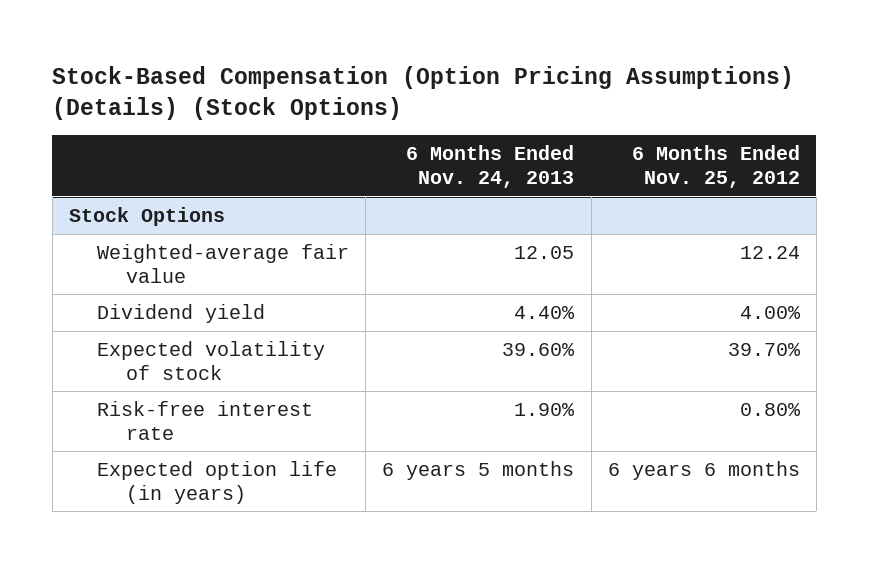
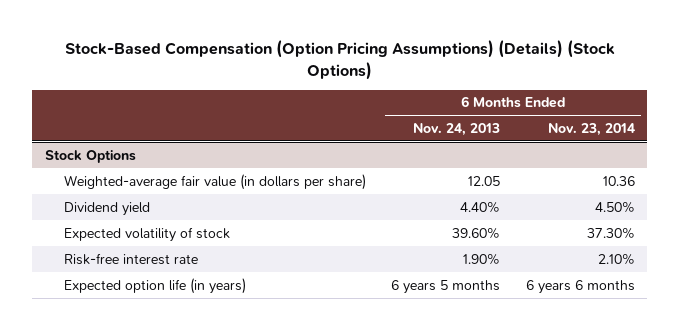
- | 6 Months Ended Nov. 24, 2013 | 6 Months Ended Nov. 25, 2012
+ | 6 Months Ended Nov. 24, 2013 | 6 Months Ended Nov. 23, 2014
@ Stock Options
- Weighted-average fair value | 12.05 | 12.24
+ Weighted-average fair value (in dollars per share) | 12.05 | 10.36

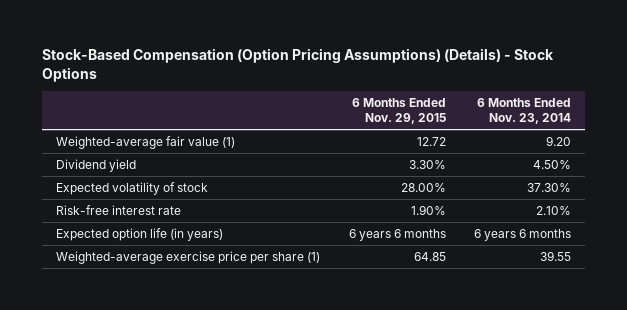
- Stock-Based Compensation (Option Pricing Assumptions) (Details) (Stock Options)
+ Stock-Based Compensation (Option Pricing Assumptions) (Details) - Stock Options
- | 6 Months Ended Nov. 24, 2013 | 6 Months Ended Nov. 23, 2014
+ | 6 Months Ended Nov. 29, 2015 | 6 Months Ended Nov. 23, 2014
- Stock Options
- Weighted-average fair value (in dollars per share) | 12.05 | 10.36
+ Weighted-average fair value (1) | 12.72 | 9.20
+ Weighted-average exercise price per share (1) | 64.85 | 39.55

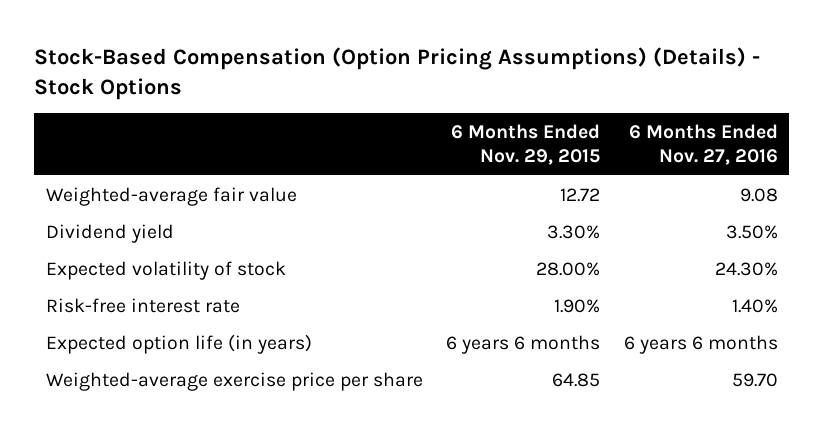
- | 6 Months Ended Nov. 29, 2015 | 6 Months Ended Nov. 23, 2014
+ | 6 Months Ended Nov. 29, 2015 | 6 Months Ended Nov. 27, 2016
- Weighted-average fair value (1) | 12.72 | 9.20
+ Weighted-average fair value | 12.72 | 9.08
- Weighted-average exercise price per share (1) | 64.85 | 39.55
+ Weighted-average exercise price per share | 64.85 | 59.70

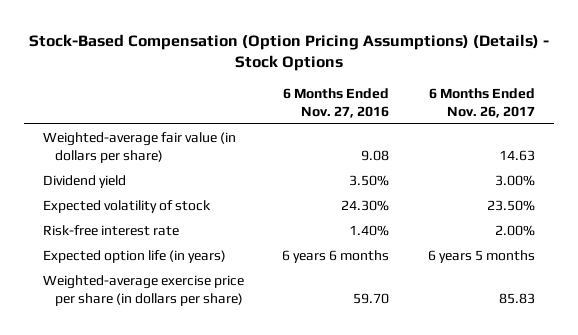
- | 6 Months Ended Nov. 29, 2015 | 6 Months Ended Nov. 27, 2016
+ | 6 Months Ended Nov. 27, 2016 | 6 Months Ended Nov. 26, 2017
- Weighted-average fair value | 12.72 | 9.08
+ Weighted-average fair value (in dollars per share) | 9.08 | 14.63
- Weighted-average exercise price per share | 64.85 | 59.70
+ Weighted-average exercise price per share (in dollars per share) | 59.70 | 85.83

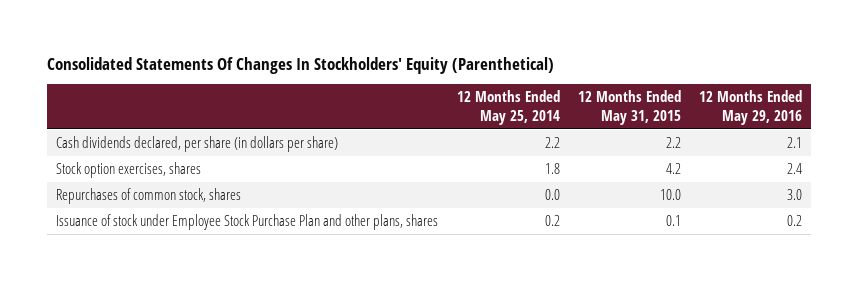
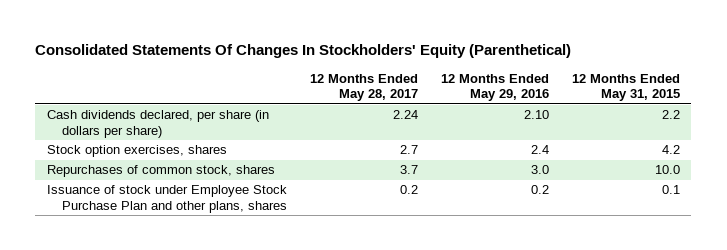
- | 12 Months Ended May 25, 2014 | 12 Months Ended May 31, 2015 | 12 Months Ended May 29, 2016
+ | 12 Months Ended May 28, 2017 | 12 Months Ended May 29, 2016 | 12 Months Ended May 31, 2015
- Cash dividends declared, per share (in dollars per share) | 2.2 | 2.2 | 2.1
+ Cash dividends declared, per share (in dollars per share) | 2.24 | 2.10 | 2.2

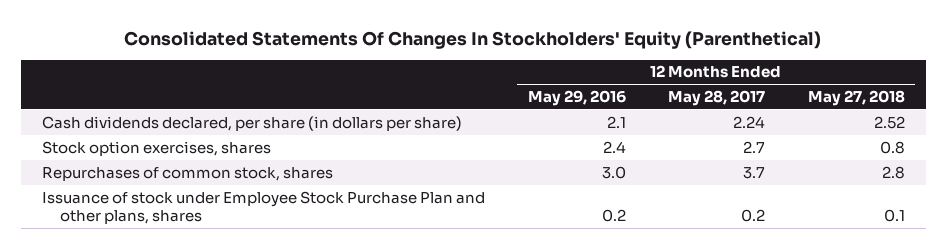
- | 12 Months Ended May 28, 2017 | 12 Months Ended May 29, 2016 | 12 Months Ended May 31, 2015
+ | 12 Months Ended May 29, 2016 | 12 Months Ended May 28, 2017 | 12 Months Ended May 27, 2018
- Cash dividends declared, per share (in dollars per share) | 2.24 | 2.10 | 2.2
+ Cash dividends declared, per share (in dollars per share) | 2.1 | 2.24 | 2.52

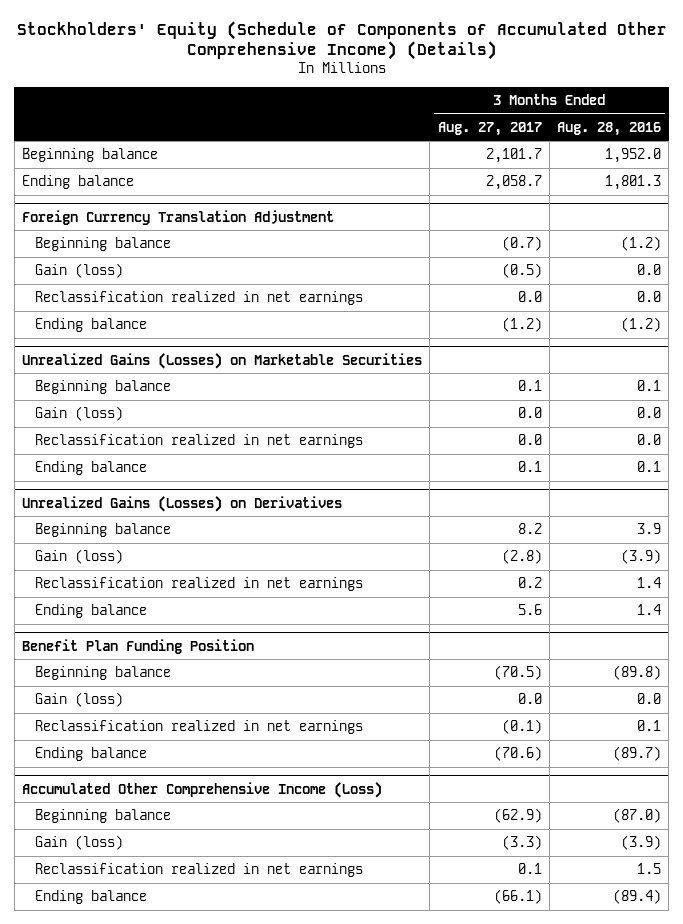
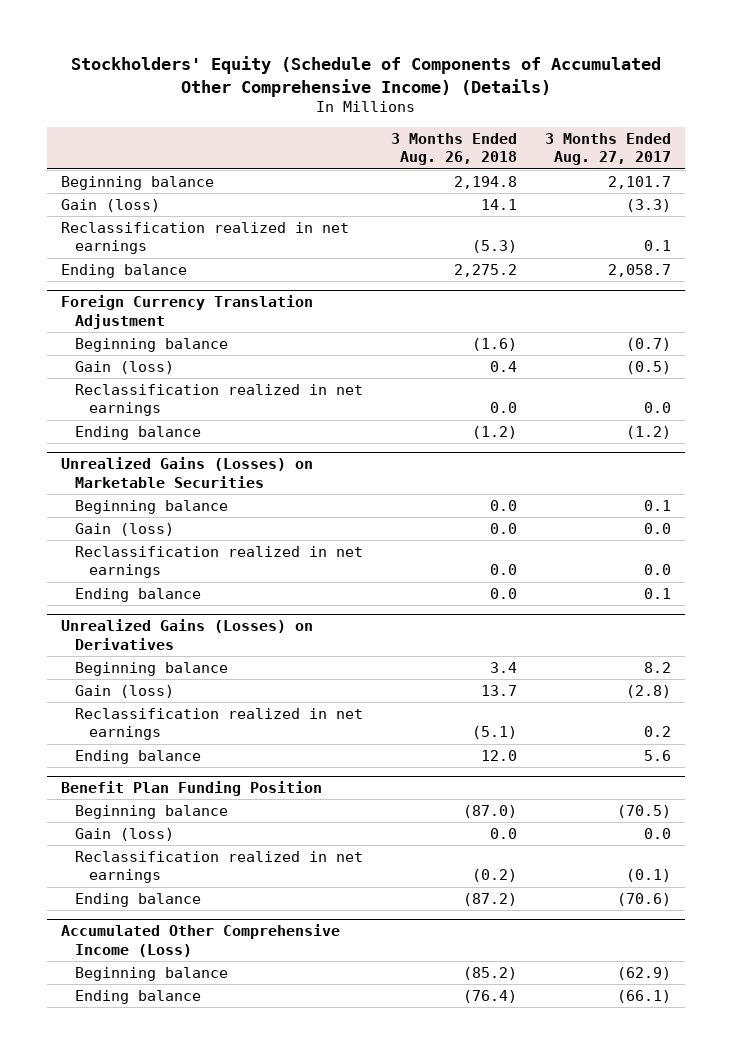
- | 3 Months Ended Aug. 27, 2017 | 3 Months Ended Aug. 28, 2016
+ | 3 Months Ended Aug. 26, 2018 | 3 Months Ended Aug. 27, 2017
+ Gain (loss) | 14.1 | (3.3)
+ Reclassification realized in net earnings | (5.3) | 0.1
@ Accumulated Other Comprehensive Income (Loss)
- Gain (loss) | (3.3) | (3.9)
- Reclassification realized in net earnings | 0.1 | 1.5

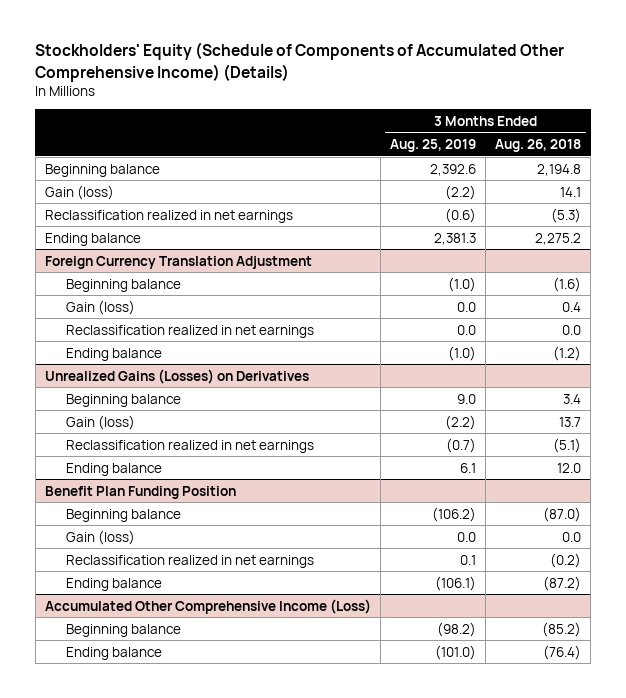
- | 3 Months Ended Aug. 26, 2018 | 3 Months Ended Aug. 27, 2017
+ | 3 Months Ended Aug. 25, 2019 | 3 Months Ended Aug. 26, 2018
- Unrealized Gains (Losses) on Marketable Securities
- Beginning balance | 0.0 | 0.1
- Gain (loss) | 0.0 | 0.0
- Reclassification realized in net earnings | 0.0 | 0.0
- Ending balance | 0.0 | 0.1

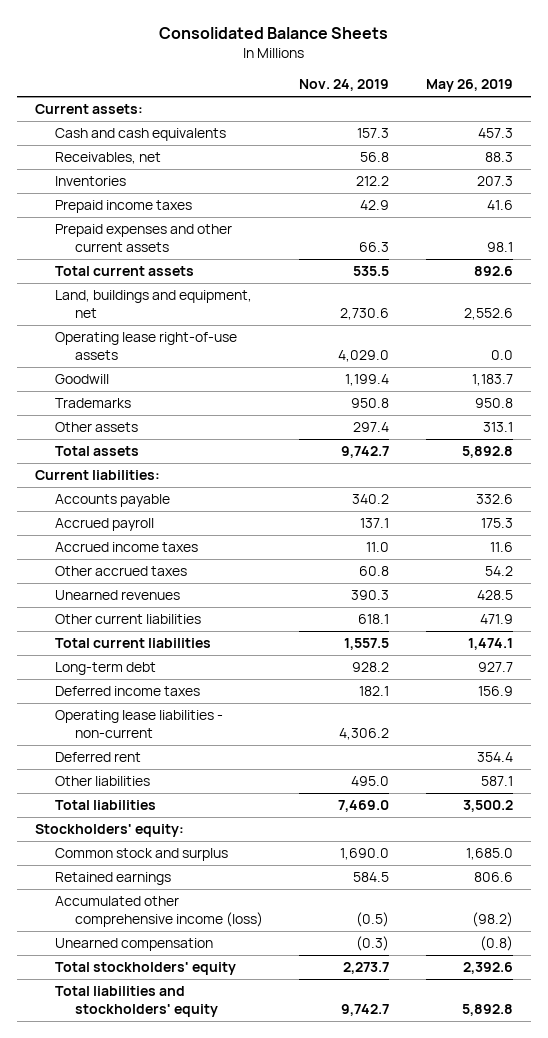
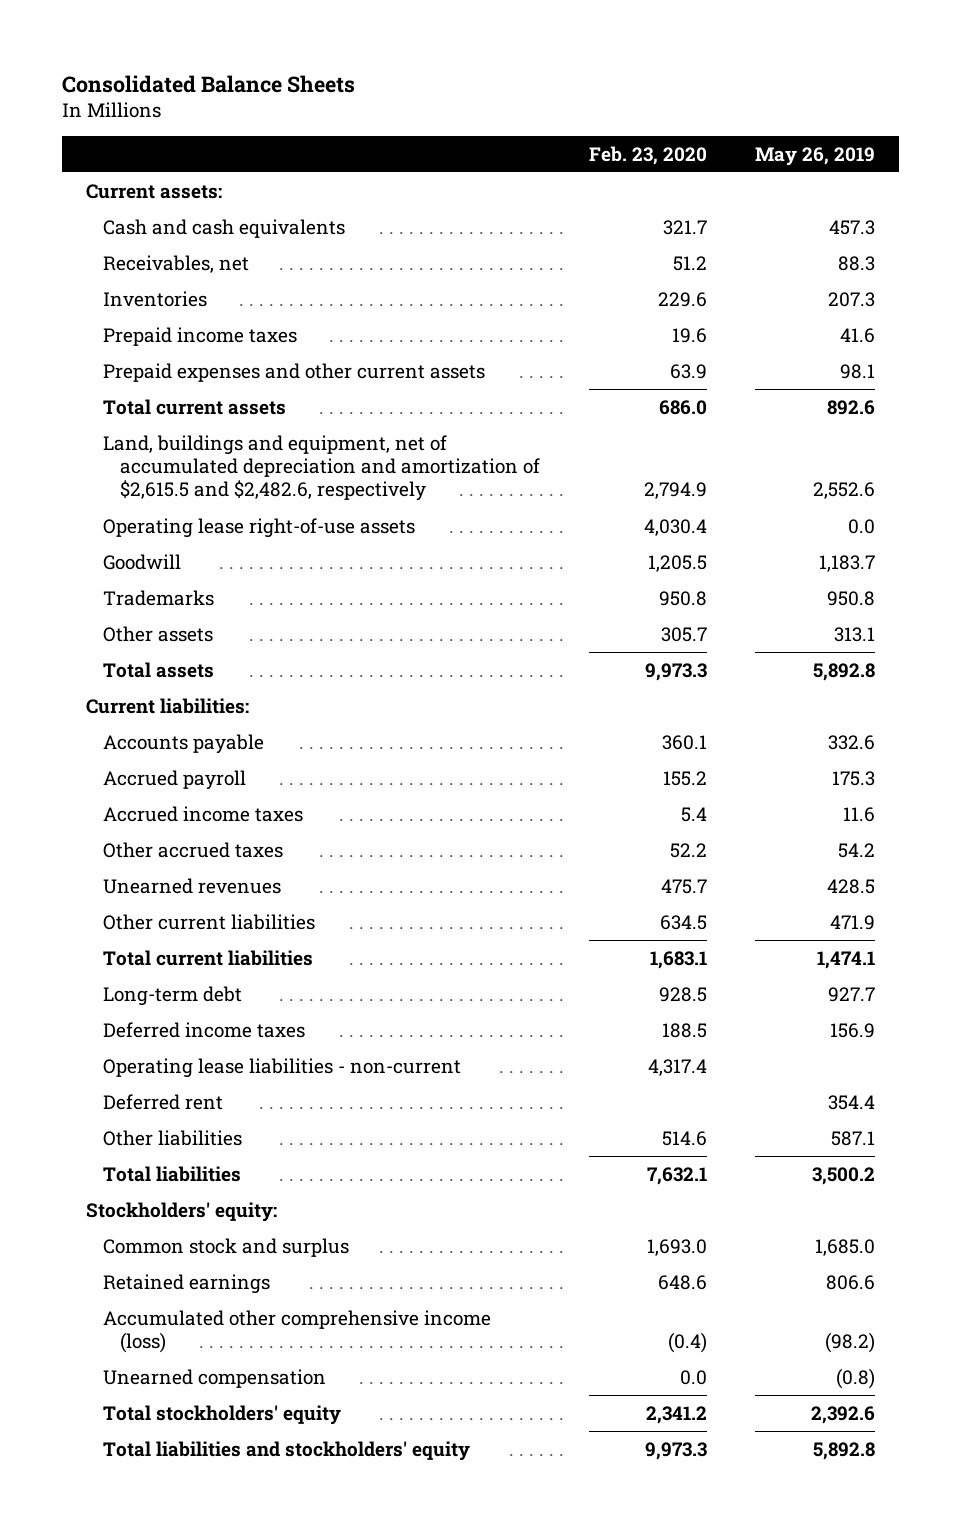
- | Nov. 24, 2019 | May 26, 2019
+ | Feb. 23, 2020 | May 26, 2019
- Land, buildings and equipment, net | 2,730.6 | 2,552.6
+ Land, buildings and equipment, net of accumulated depreciation and amortization of $2,615.5 and $2,482.6, respectively | 2,794.9 | 2,552.6

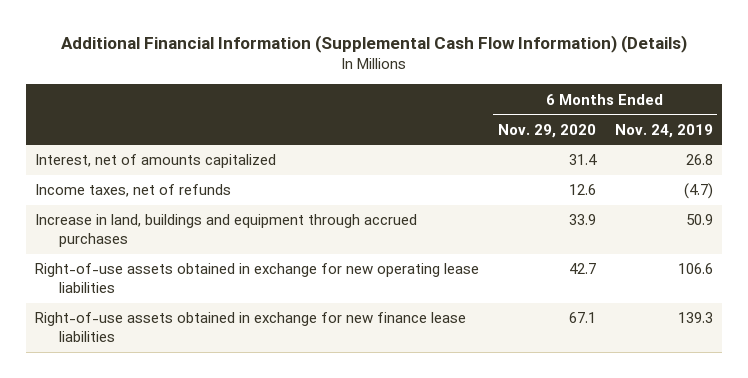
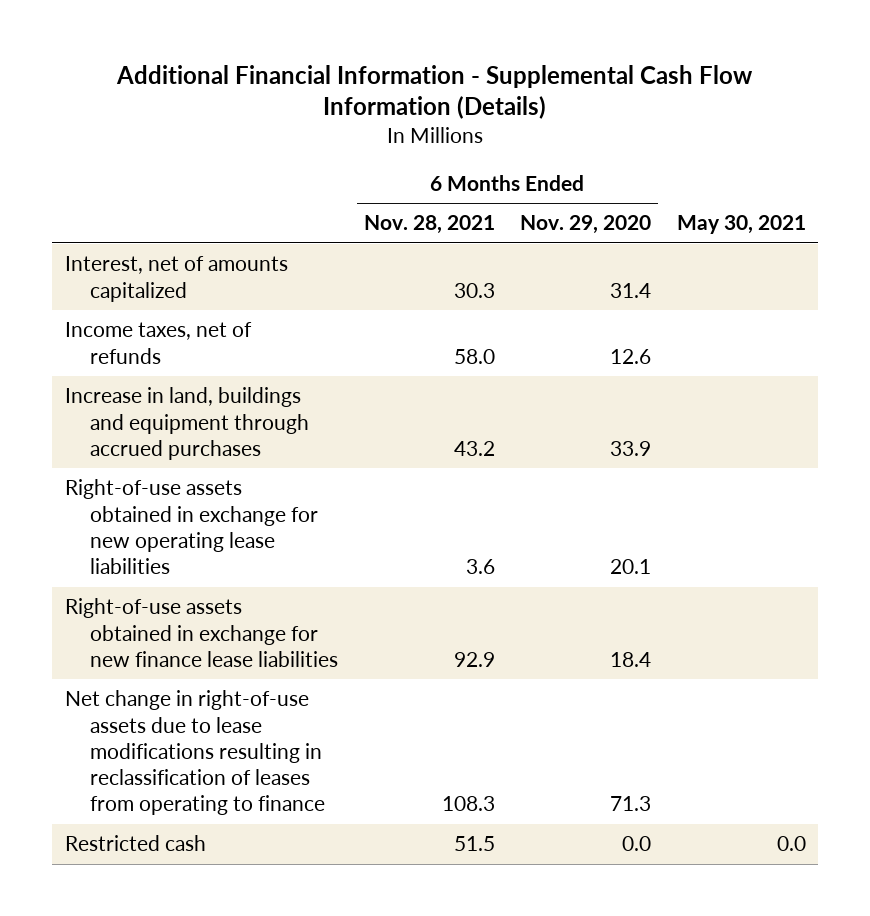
- Additional Financial Information (Supplemental Cash Flow Information) (Details)
+ Additional Financial Information - Supplemental Cash Flow Information (Details)
- | 6 Months Ended Nov. 29, 2020 | 6 Months Ended Nov. 24, 2019
+ | 6 Months Ended Nov. 28, 2021 | 6 Months Ended Nov. 29, 2020 | May 30, 2021
- Right-of-use assets obtained in exchange for new operating lease liabilities | 42.7 | 106.6
- Right-of-use assets obtained in exchange for new finance lease liabilities | 67.1 | 139.3
+ Right-of-use assets obtained in exchange for new operating lease liabilities | 3.6 | 20.1 |
+ Right-of-use assets obtained in exchange for new finance lease liabilities | 92.9 | 18.4 |
+ Net change in right-of-use assets due to lease modifications resulting in reclassification of leases from operating to finance | 108.3 | 71.3 |
+ Restricted cash | 51.5 | 0.0 | 0.0

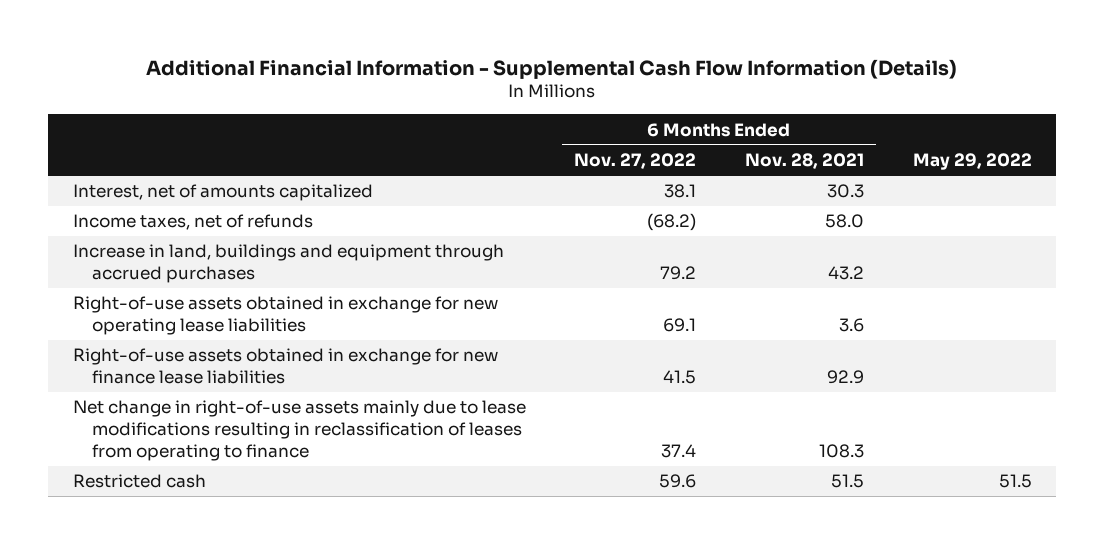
- | 6 Months Ended Nov. 28, 2021 | 6 Months Ended Nov. 29, 2020 | May 30, 2021
+ | 6 Months Ended Nov. 27, 2022 | 6 Months Ended Nov. 28, 2021 | May 29, 2022
- Net change in right-of-use assets due to lease modifications resulting in reclassification of leases from operating to finance | 108.3 | 71.3 |
+ Net change in right-of-use assets mainly due to lease modifications resulting in reclassification of leases from operating to finance | 37.4 | 108.3 |

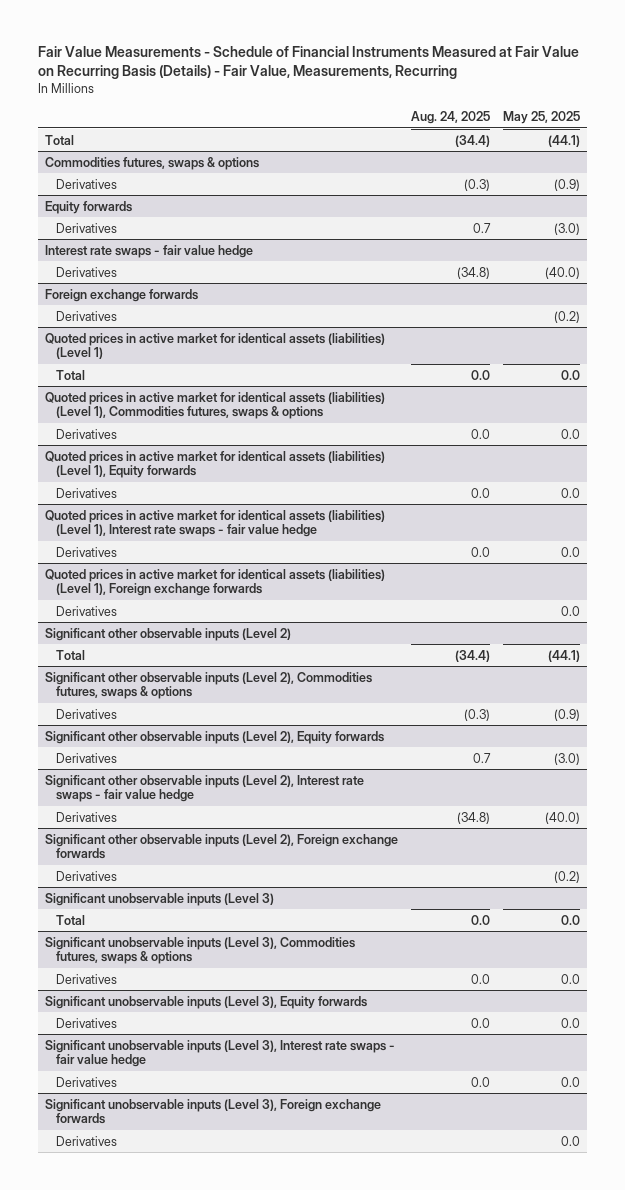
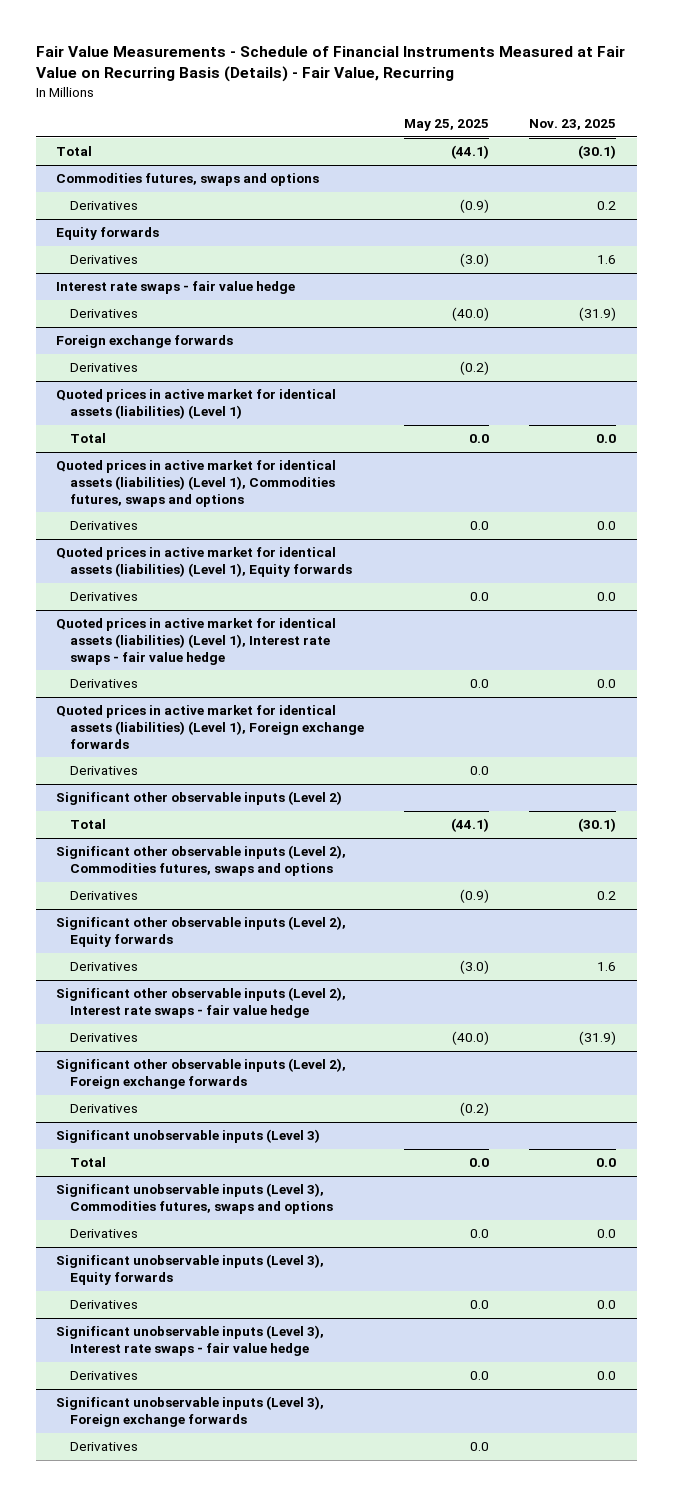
- Fair Value Measurements - Schedule of Financial Instruments Measured at Fair Value on Recurring Basis (Details) - Fair Value, Measurements, Recurring
+ Fair Value Measurements - Schedule of Financial Instruments Measured at Fair Value on Recurring Basis (Details) - Fair Value, Recurring
- | Aug. 24, 2025 | May 25, 2025
+ | May 25, 2025 | Nov. 23, 2025
- Commodities futures, swaps & options
+ Commodities futures, swaps and options
- Quoted prices in active market for identical assets (liabilities) (Level 1), Commodities futures, swaps & options
+ Quoted prices in active market for identical assets (liabilities) (Level 1), Commodities futures, swaps and options
- Significant other observable inputs (Level 2), Commodities futures, swaps & options
+ Significant other observable inputs (Level 2), Commodities futures, swaps and options
- Significant unobservable inputs (Level 3), Commodities futures, swaps & options
+ Significant unobservable inputs (Level 3), Commodities futures, swaps and options

